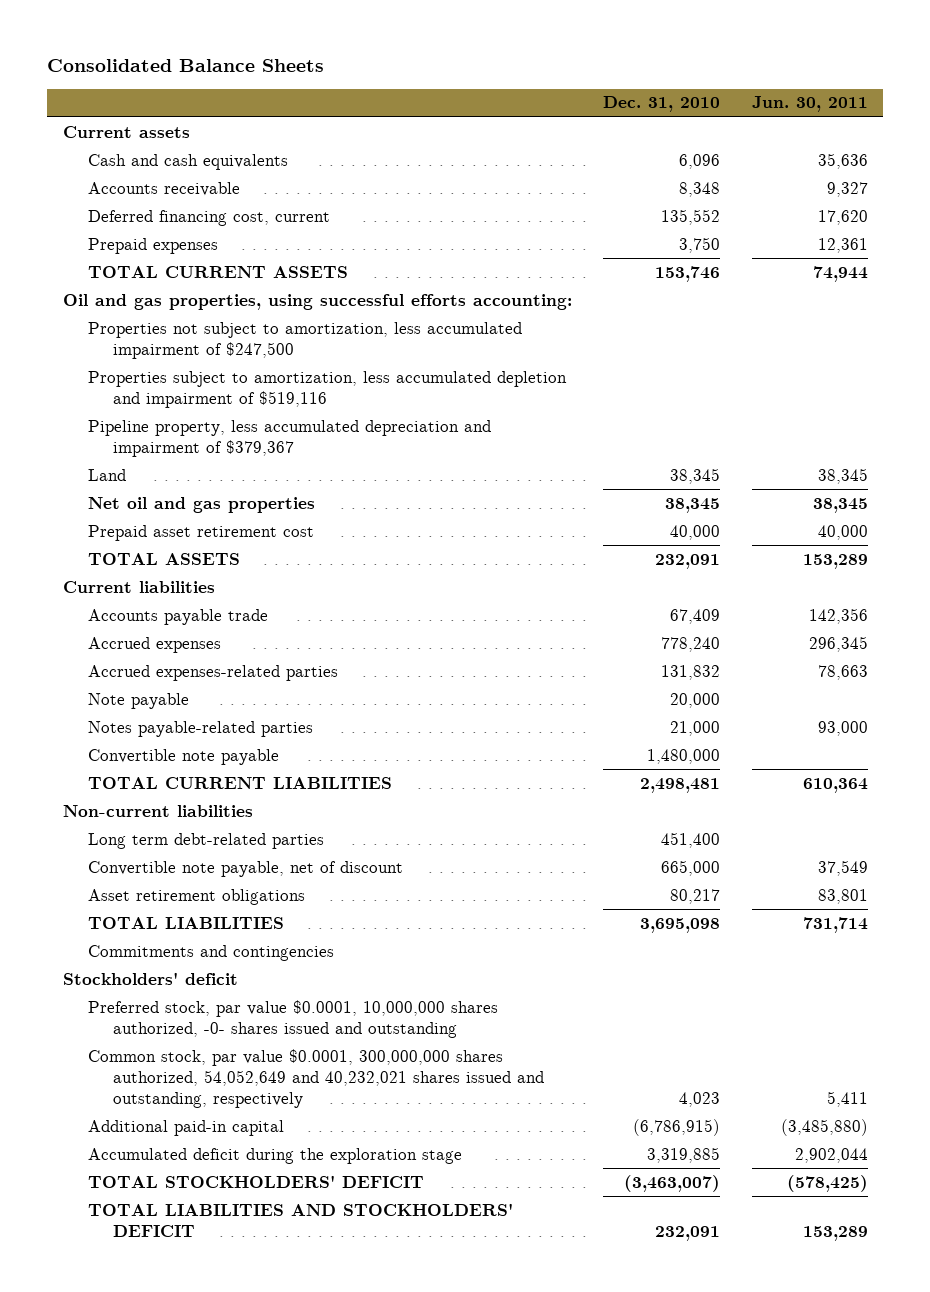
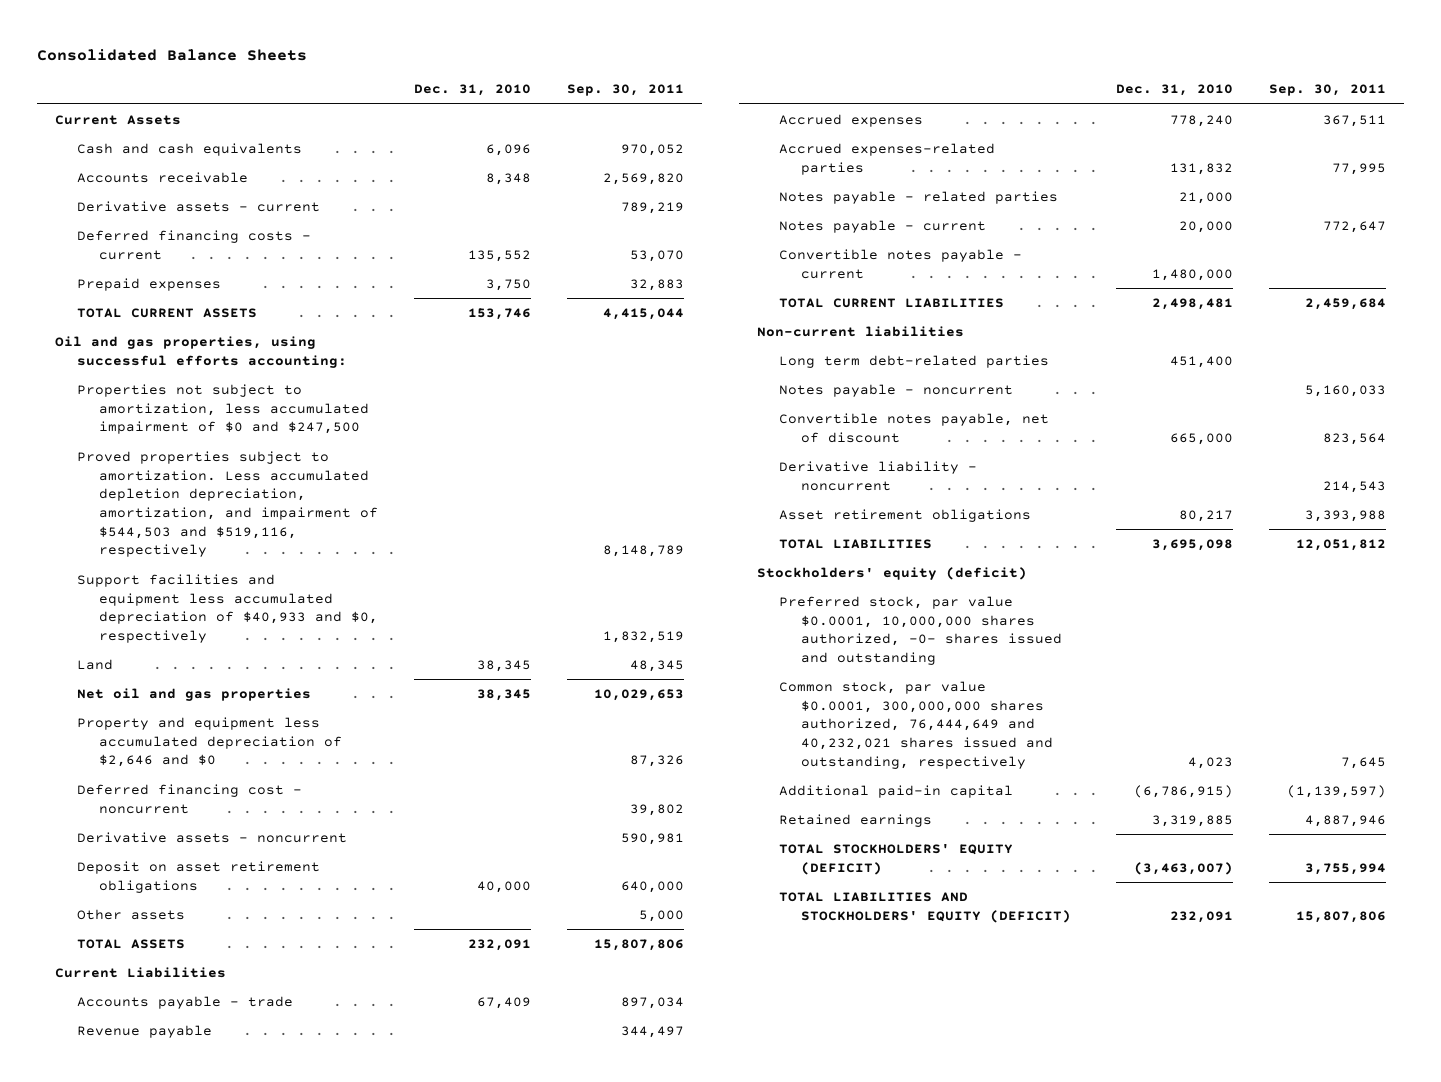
- | Dec. 31, 2010 | Jun. 30, 2011
+ | Dec. 31, 2010 | Sep. 30, 2011
- Current assets
+ Current Assets
- Deferred financing cost, current | 135,552 | 17,620
+ Derivative assets - current | | 789,219
+ Deferred financing costs - current | 135,552 | 53,070
- Properties not subject to amortization, less accumulated impairment of $247,500
- Properties subject to amortization, less accumulated depletion and impairment of $519,116
- Pipeline property, less accumulated depreciation and impairment of $379,367
+ Properties not subject to amortization, less accumulated impairment of $0 and $247,500
+ Proved properties subject to amortization. Less accumulated depletion depreciation, amortization, and impairment of $544,503 and $519,116, respectively | | 8,148,789
+ Support facilities and equipment less accumulated depreciation of $40,933 and $0, respectively | | 1,832,519
- Prepaid asset retirement cost | 40,000 | 40,000
+ Property and equipment less accumulated depreciation of $2,646 and $0 | | 87,326
+ Deferred financing cost - noncurrent | | 39,802
+ Derivative assets - noncurrent | | 590,981
+ Deposit on asset retirement obligations | 40,000 | 640,000
+ Other assets | | 5,000
- Current liabilities
- Accounts payable trade | 67,409 | 142,356
+ Current Liabilities
+ Accounts payable - trade | 67,409 | 897,034
+ Revenue payable | | 344,497
- Note payable | 20,000 |
- Notes payable-related parties | 21,000 | 93,000
- Convertible note payable | 1,480,000 |
+ Notes payable - related parties | 21,000 |
+ Notes payable - current | 20,000 | 772,647
+ Convertible notes payable - current | 1,480,000 |
- Convertible note payable, net of discount | 665,000 | 37,549
+ Notes payable - noncurrent | | 5,160,033
+ Convertible notes payable, net of discount | 665,000 | 823,564
+ Derivative liability - noncurrent | | 214,543
- Commitments and contingencies
- Stockholders' deficit
+ Stockholders' equity (deficit)
- Common stock, par value $0.0001, 300,000,000 shares authorized, 54,052,649 and 40,232,021 shares issued and outstanding, respectively | 4,023 | 5,411
+ Common stock, par value $0.0001, 300,000,000 shares authorized, 76,444,649 and 40,232,021 shares issued and outstanding, respectively | 4,023 | 7,645
- Accumulated deficit during the exploration stage | 3,319,885 | 2,902,044
- TOTAL STOCKHOLDERS' DEFICIT | (3,463,007) | (578,425)
- TOTAL LIABILITIES AND STOCKHOLDERS' DEFICIT | 232,091 | 153,289
+ Retained earnings | 3,319,885 | 4,887,946
+ TOTAL STOCKHOLDERS' EQUITY (DEFICIT) | (3,463,007) | 3,755,994
+ TOTAL LIABILITIES AND STOCKHOLDERS' EQUITY (DEFICIT) | 232,091 | 15,807,806

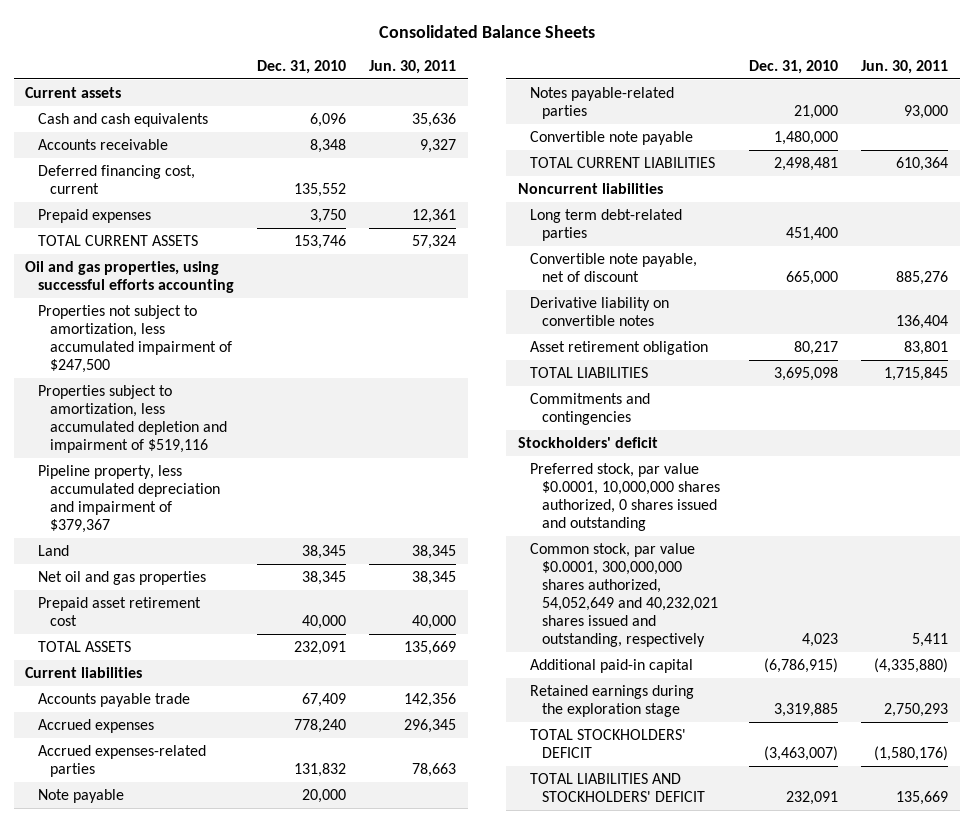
- | Dec. 31, 2010 | Sep. 30, 2011
+ | Dec. 31, 2010 | Jun. 30, 2011
- Current Assets
+ Current assets
- Derivative assets - current | | 789,219
- Deferred financing costs - current | 135,552 | 53,070
+ Deferred financing cost, current | 135,552 |
- Oil and gas properties, using successful efforts accounting:
- Properties not subject to amortization, less accumulated impairment of $0 and $247,500
- Proved properties subject to amortization. Less accumulated depletion depreciation, amortization, and impairment of $544,503 and $519,116, respectively | | 8,148,789
- Support facilities and equipment less accumulated depreciation of $40,933 and $0, respectively | | 1,832,519
+ Oil and gas properties, using successful efforts accounting
+ Properties not subject to amortization, less accumulated impairment of $247,500
+ Properties subject to amortization, less accumulated depletion and impairment of $519,116
+ Pipeline property, less accumulated depreciation and impairment of $379,367
- Property and equipment less accumulated depreciation of $2,646 and $0 | | 87,326
- Deferred financing cost - noncurrent | | 39,802
- Derivative assets - noncurrent | | 590,981
- Deposit on asset retirement obligations | 40,000 | 640,000
- Other assets | | 5,000
+ Prepaid asset retirement cost | 40,000 | 40,000
- Current Liabilities
- Accounts payable - trade | 67,409 | 897,034
- Revenue payable | | 344,497
+ Current liabilities
+ Accounts payable trade | 67,409 | 142,356
- Notes payable - related parties | 21,000 |
- Notes payable - current | 20,000 | 772,647
- Convertible notes payable - current | 1,480,000 |
+ Note payable | 20,000 |
+ Notes payable-related parties | 21,000 | 93,000
+ Convertible note payable | 1,480,000 |
- Non-current liabilities
+ Noncurrent liabilities
- Notes payable - noncurrent | | 5,160,033
- Convertible notes payable, net of discount | 665,000 | 823,564
- Derivative liability - noncurrent | | 214,543
- Asset retirement obligations | 80,217 | 3,393,988
+ Convertible note payable, net of discount | 665,000 | 885,276
+ Derivative liability on convertible notes | | 136,404
+ Asset retirement obligation | 80,217 | 83,801
- Stockholders' equity (deficit)
- Preferred stock, par value $0.0001, 10,000,000 shares authorized, -0- shares issued and outstanding
- Common stock, par value $0.0001, 300,000,000 shares authorized, 76,444,649 and 40,232,021 shares issued and outstanding, respectively | 4,023 | 7,645
+ Commitments and contingencies
+ Stockholders' deficit
+ Preferred stock, par value $0.0001, 10,000,000 shares authorized, 0 shares issued and outstanding
+ Common stock, par value $0.0001, 300,000,000 shares authorized, 54,052,649 and 40,232,021 shares issued and outstanding, respectively | 4,023 | 5,411
- Retained earnings | 3,319,885 | 4,887,946
- TOTAL STOCKHOLDERS' EQUITY (DEFICIT) | (3,463,007) | 3,755,994
- TOTAL LIABILITIES AND STOCKHOLDERS' EQUITY (DEFICIT) | 232,091 | 15,807,806
+ Retained earnings during the exploration stage | 3,319,885 | 2,750,293
+ TOTAL STOCKHOLDERS' DEFICIT | (3,463,007) | (1,580,176)
+ TOTAL LIABILITIES AND STOCKHOLDERS' DEFICIT | 232,091 | 135,669

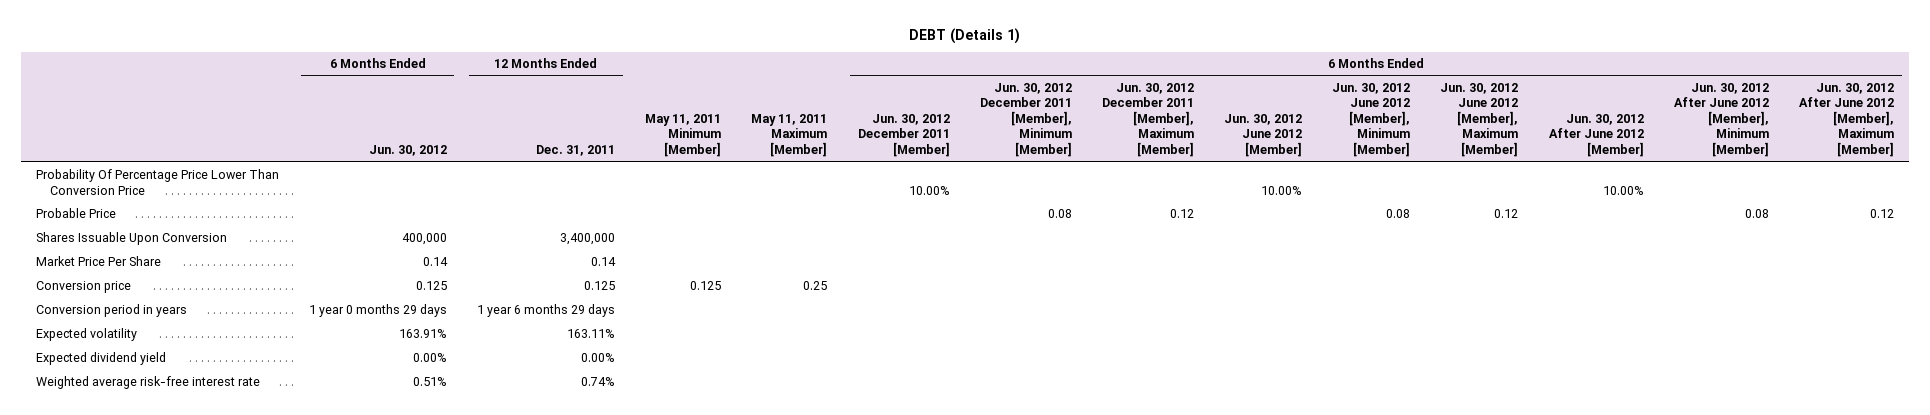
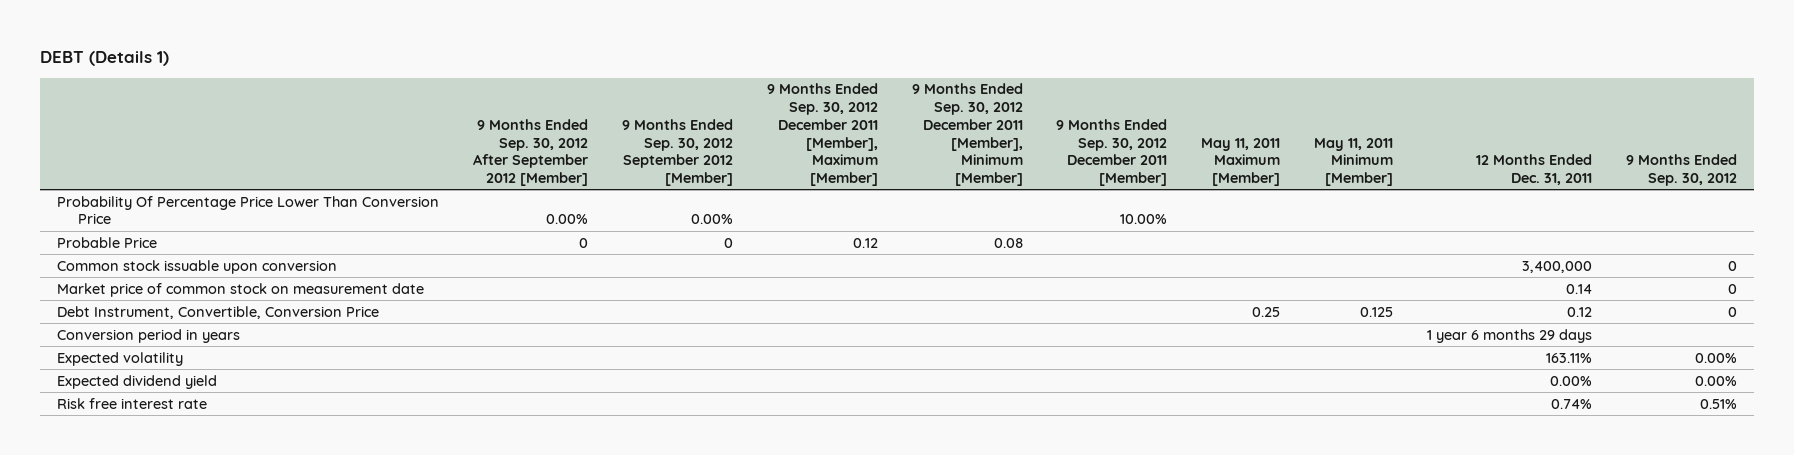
- | 6 Months Ended Jun. 30, 2012 | 12 Months Ended Dec. 31, 2011 | May 11, 2011 Minimum [Member] | May 11, 2011 Maximum [Member] | 6 Months Ended Jun. 30, 2012 December 2011 [Member] | 6 Months Ended Jun. 30, 2012 December 2011 [Member], Minimum [Member] | 6 Months Ended Jun. 30, 2012 December 2011 [Member], Maximum [Member] | 6 Months Ended Jun. 30, 2012 June 2012 [Member] | 6 Months Ended Jun. 30, 2012 June 2012 [Member], Minimum [Member] | 6 Months Ended Jun. 30, 2012 June 2012 [Member], Maximum [Member] | 6 Months Ended Jun. 30, 2012 After June 2012 [Member] | 6 Months Ended Jun. 30, 2012 After June 2012 [Member], Minimum [Member] | 6 Months Ended Jun. 30, 2012 After June 2012 [Member], Maximum [Member]
+ | 9 Months Ended Sep. 30, 2012 After September 2012 [Member] | 9 Months Ended Sep. 30, 2012 September 2012 [Member] | 9 Months Ended Sep. 30, 2012 December 2011 [Member], Maximum [Member] | 9 Months Ended Sep. 30, 2012 December 2011 [Member], Minimum [Member] | 9 Months Ended Sep. 30, 2012 December 2011 [Member] | May 11, 2011 Maximum [Member] | May 11, 2011 Minimum [Member] | 12 Months Ended Dec. 31, 2011 | 9 Months Ended Sep. 30, 2012
- Shares Issuable Upon Conversion | 400,000 | 3,400,000 | | | | | | | | | | |
- Market Price Per Share | 0.14 | 0.14 | | | | | | | | | | |
- Conversion price | 0.125 | 0.125 | 0.125 | 0.25 | | | | | | | | |
+ Common stock issuable upon conversion | | | | | | | | 3,400,000 | 0
+ Market price of common stock on measurement date | | | | | | | | 0.14 | 0
+ Debt Instrument, Convertible, Conversion Price | | | | | | 0.25 | 0.125 | 0.12 | 0
- Weighted average risk-free interest rate | 0.51% | 0.74% | | | | | | | | | | |
+ Risk free interest rate | | | | | | | | 0.74% | 0.51%

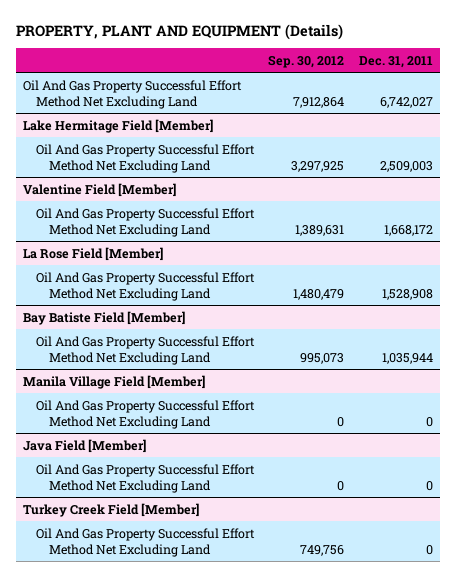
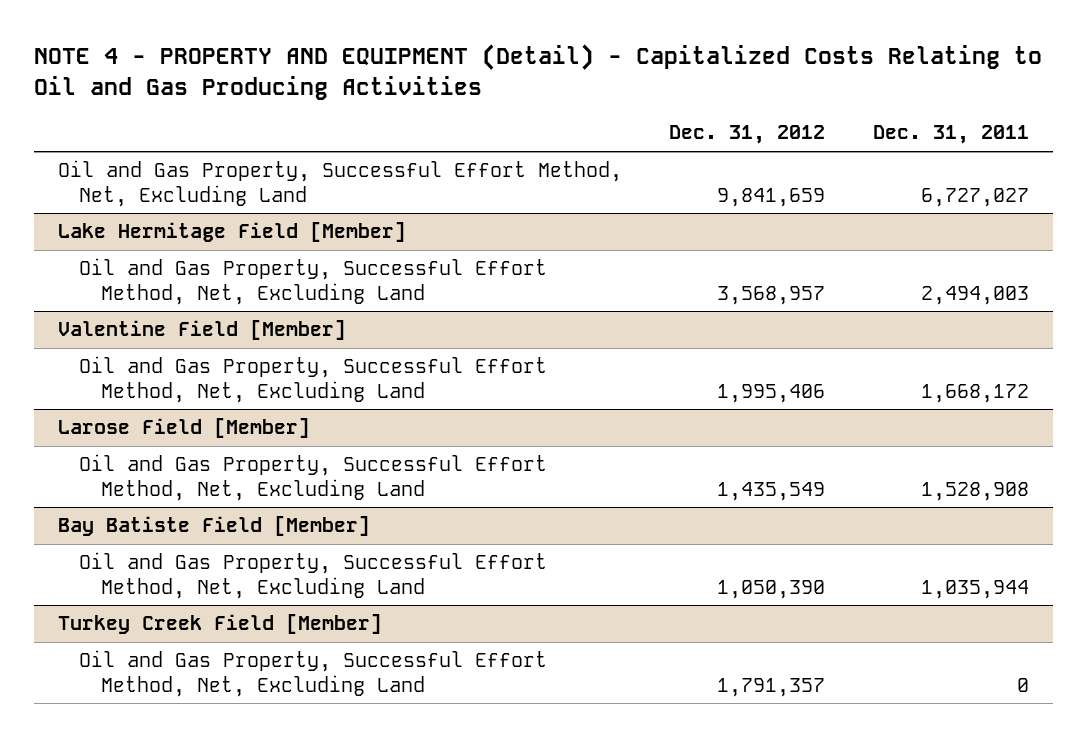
- PROPERTY, PLANT AND EQUIPMENT (Details)
+ NOTE 4 - PROPERTY AND EQUIPMENT (Detail) - Capitalized Costs Relating to Oil and Gas Producing Activities
- | Sep. 30, 2012 | Dec. 31, 2011
+ | Dec. 31, 2012 | Dec. 31, 2011
- Oil And Gas Property Successful Effort Method Net Excluding Land | 7,912,864 | 6,742,027
+ Oil and Gas Property, Successful Effort Method, Net, Excluding Land | 9,841,659 | 6,727,027
@ Lake Hermitage Field [Member]
- Oil And Gas Property Successful Effort Method Net Excluding Land | 3,297,925 | 2,509,003
+ Oil and Gas Property, Successful Effort Method, Net, Excluding Land | 3,568,957 | 2,494,003
@ Valentine Field [Member]
- Oil And Gas Property Successful Effort Method Net Excluding Land | 1,389,631 | 1,668,172
- La Rose Field [Member]
- Oil And Gas Property Successful Effort Method Net Excluding Land | 1,480,479 | 1,528,908
@ Valentine Field [Member]
+ Oil and Gas Property, Successful Effort Method, Net, Excluding Land | 1,995,406 | 1,668,172
+ Larose Field [Member]
+ Oil and Gas Property, Successful Effort Method, Net, Excluding Land | 1,435,549 | 1,528,908
@ Bay Batiste Field [Member]
- Oil And Gas Property Successful Effort Method Net Excluding Land | 995,073 | 1,035,944
- Manila Village Field [Member]
- Oil And Gas Property Successful Effort Method Net Excluding Land | 0 | 0
- Java Field [Member]
- Oil And Gas Property Successful Effort Method Net Excluding Land | 0 | 0
@ Bay Batiste Field [Member]
+ Oil and Gas Property, Successful Effort Method, Net, Excluding Land | 1,050,390 | 1,035,944
@ Turkey Creek Field [Member]
- Oil And Gas Property Successful Effort Method Net Excluding Land | 749,756 | 0
+ Oil and Gas Property, Successful Effort Method, Net, Excluding Land | 1,791,357 | 0

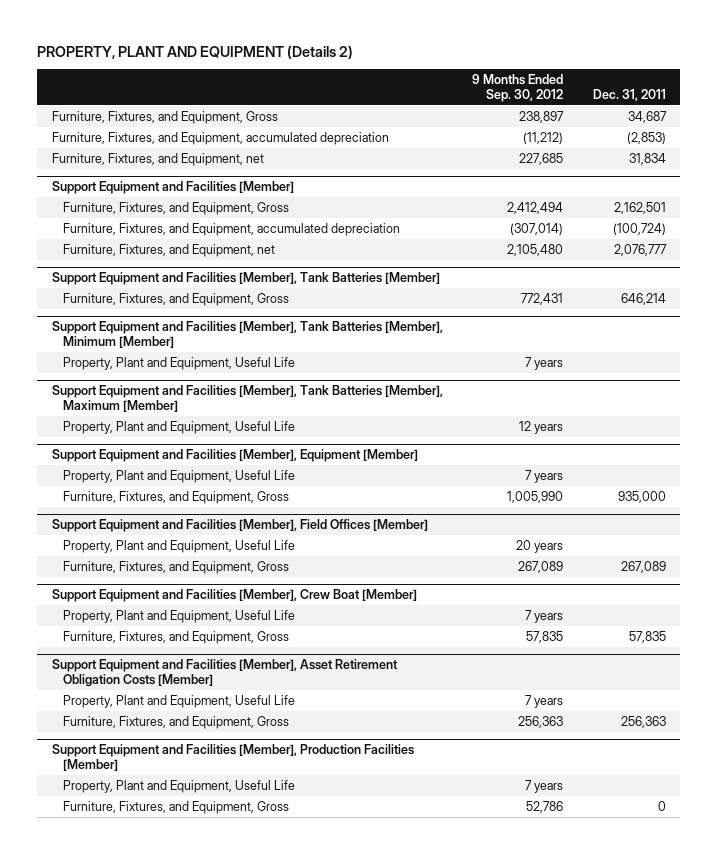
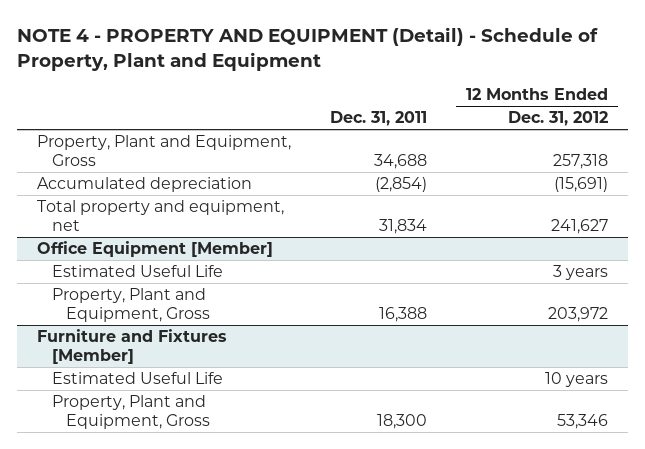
- PROPERTY, PLANT AND EQUIPMENT (Details 2)
+ NOTE 4 - PROPERTY AND EQUIPMENT (Detail) - Schedule of Property, Plant and Equipment
- | 9 Months Ended Sep. 30, 2012 | Dec. 31, 2011
+ | Dec. 31, 2011 | 12 Months Ended Dec. 31, 2012
- Furniture, Fixtures, and Equipment, Gross | 238,897 | 34,687
- Furniture, Fixtures, and Equipment, accumulated depreciation | (11,212) | (2,853)
- Furniture, Fixtures, and Equipment, net | 227,685 | 31,834
- Support Equipment and Facilities [Member]
- Furniture, Fixtures, and Equipment, Gross | 2,412,494 | 2,162,501
- Furniture, Fixtures, and Equipment, accumulated depreciation | (307,014) | (100,724)
- Furniture, Fixtures, and Equipment, net | 2,105,480 | 2,076,777
- Support Equipment and Facilities [Member], Tank Batteries [Member]
- Furniture, Fixtures, and Equipment, Gross | 772,431 | 646,214
- Support Equipment and Facilities [Member], Tank Batteries [Member], Minimum [Member]
- Property, Plant and Equipment, Useful Life | 7 years |
- Support Equipment and Facilities [Member], Tank Batteries [Member], Maximum [Member]
- Property, Plant and Equipment, Useful Life | 12 years |
- Support Equipment and Facilities [Member], Equipment [Member]
- Property, Plant and Equipment, Useful Life | 7 years |
- Furniture, Fixtures, and Equipment, Gross | 1,005,990 | 935,000
- Support Equipment and Facilities [Member], Field Offices [Member]
- Property, Plant and Equipment, Useful Life | 20 years |
- Furniture, Fixtures, and Equipment, Gross | 267,089 | 267,089
- Support Equipment and Facilities [Member], Crew Boat [Member]
- Property, Plant and Equipment, Useful Life | 7 years |
- Furniture, Fixtures, and Equipment, Gross | 57,835 | 57,835
- Support Equipment and Facilities [Member], Asset Retirement Obligation Costs [Member]
- Property, Plant and Equipment, Useful Life | 7 years |
- Furniture, Fixtures, and Equipment, Gross | 256,363 | 256,363
- Support Equipment and Facilities [Member], Production Facilities [Member]
- Property, Plant and Equipment, Useful Life | 7 years |
- Furniture, Fixtures, and Equipment, Gross | 52,786 | 0
+ Property, Plant and Equipment, Gross | 34,688 | 257,318
+ Accumulated depreciation | (2,854) | (15,691)
+ Total property and equipment, net | 31,834 | 241,627
+ Office Equipment [Member]
+ Estimated Useful Life | | 3 years
+ Property, Plant and Equipment, Gross | 16,388 | 203,972
+ Furniture and Fixtures [Member]
+ Estimated Useful Life | | 10 years
+ Property, Plant and Equipment, Gross | 18,300 | 53,346

